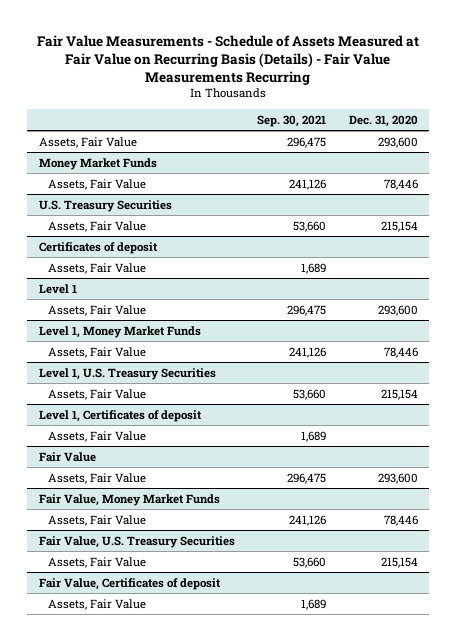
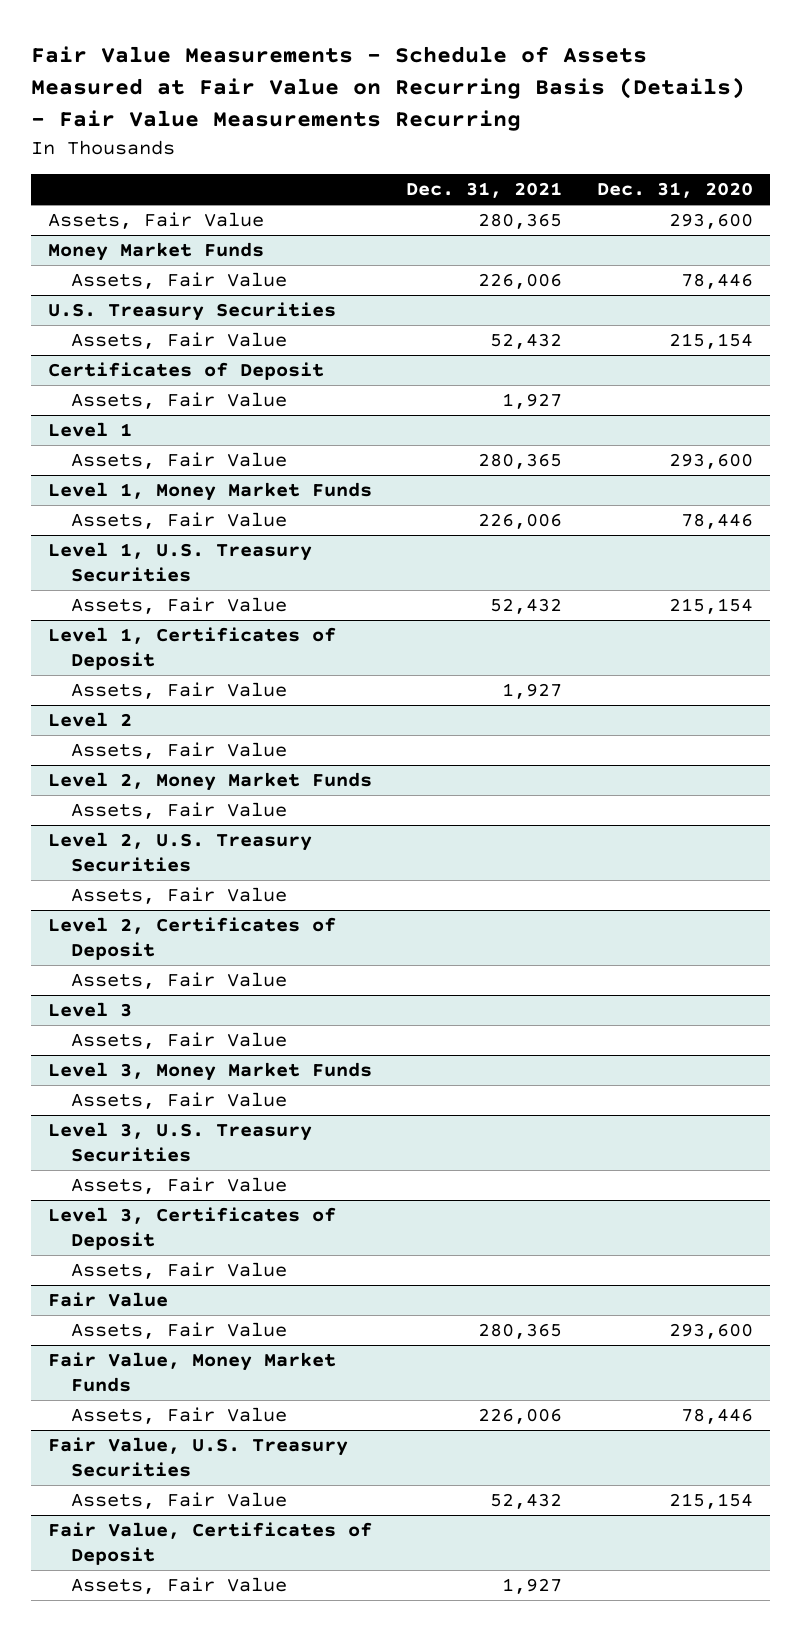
- | Sep. 30, 2021 | Dec. 31, 2020
+ | Dec. 31, 2021 | Dec. 31, 2020
- Certificates of deposit
+ Certificates of Deposit
- Level 1, Certificates of deposit
+ Level 1, Certificates of Deposit
+ Level 2
+ Assets, Fair Value
+ Level 2, Money Market Funds
+ Assets, Fair Value
+ Level 2, U.S. Treasury Securities
+ Assets, Fair Value
+ Level 2, Certificates of Deposit
+ Assets, Fair Value
+ Level 3
+ Assets, Fair Value
+ Level 3, Money Market Funds
+ Assets, Fair Value
+ Level 3, U.S. Treasury Securities
+ Assets, Fair Value
+ Level 3, Certificates of Deposit
+ Assets, Fair Value
- Fair Value, Certificates of deposit
+ Fair Value, Certificates of Deposit

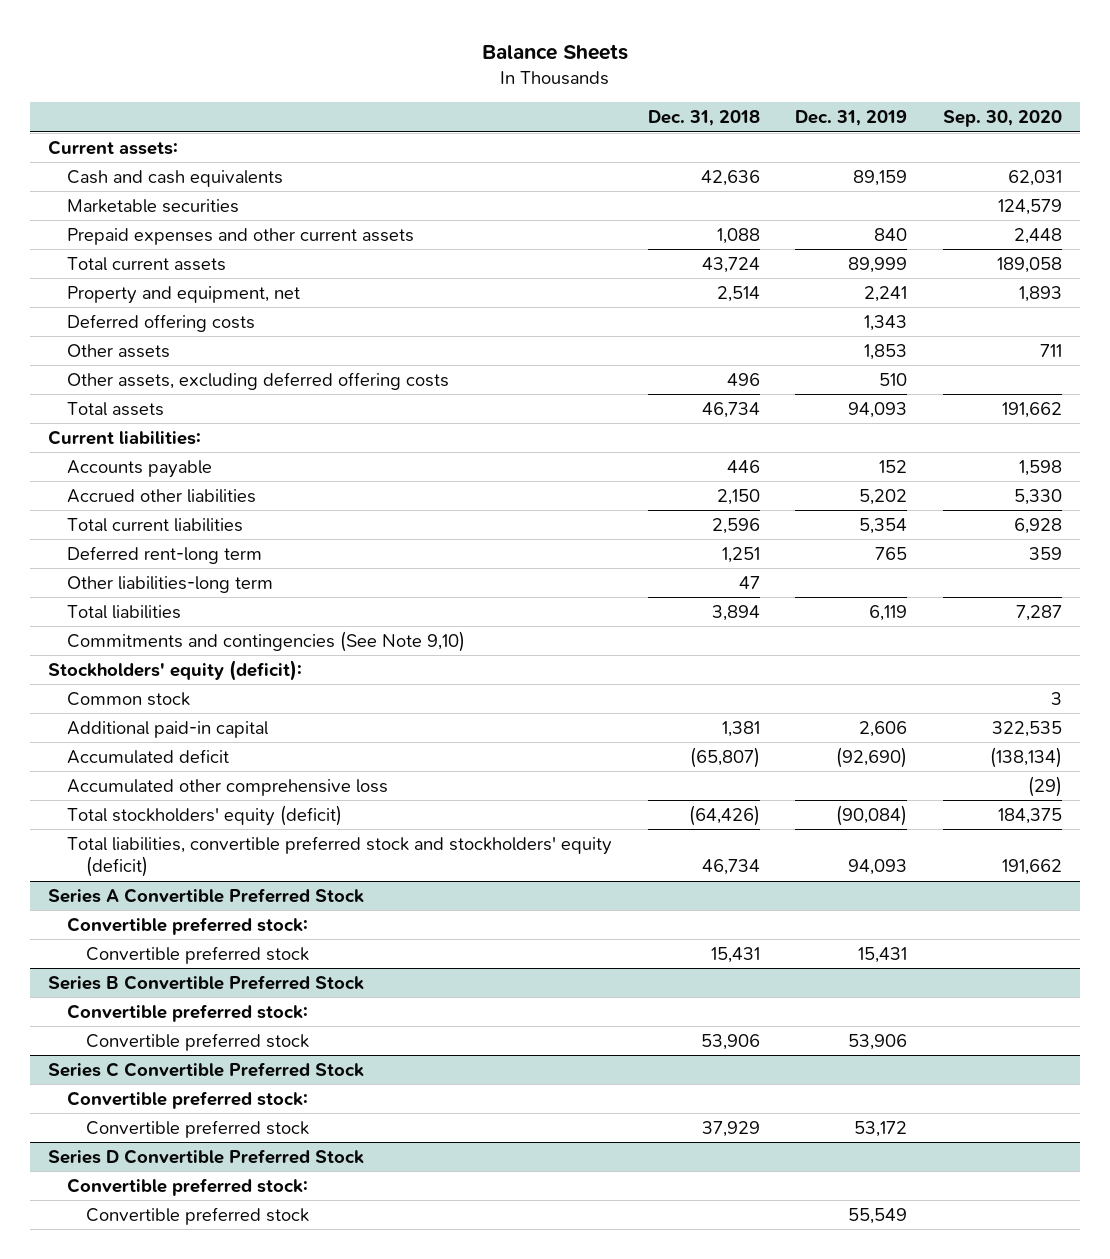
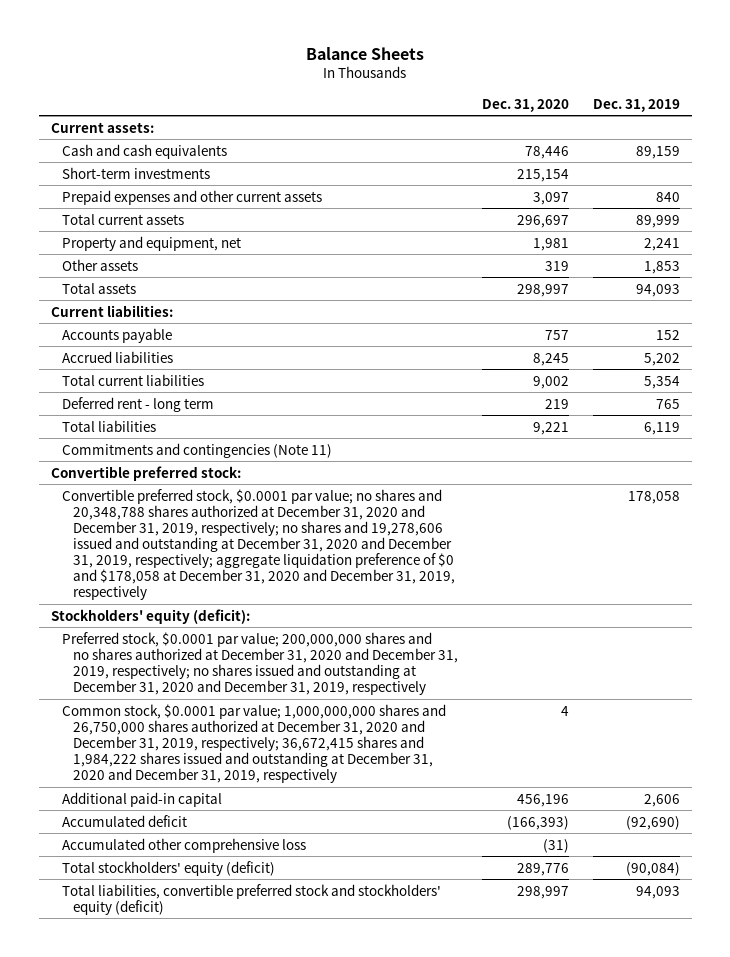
- | Dec. 31, 2018 | Dec. 31, 2019 | Sep. 30, 2020
+ | Dec. 31, 2020 | Dec. 31, 2019
- Marketable securities | | | 124,579
+ Short-term investments | 215,154 |
- Deferred offering costs | | 1,343 |
- Other assets, excluding deferred offering costs | 496 | 510 |
- Accrued other liabilities | 2,150 | 5,202 | 5,330
+ Accrued liabilities | 8,245 | 5,202
- Deferred rent-long term | 1,251 | 765 | 359
- Other liabilities-long term | 47 | |
+ Deferred rent - long term | 219 | 765
- Commitments and contingencies (See Note 9,10)
+ Commitments and contingencies (Note 11)
+ Convertible preferred stock:
+ Convertible preferred stock, $0.0001 par value; no shares and 20,348,788 shares authorized at December 31, 2020 and December 31, 2019, respectively; no shares and 19,278,606 issued and outstanding at December 31, 2020 and December 31, 2019, respectively; aggregate liquidation preference of $0 and $178,058 at December 31, 2020 and December 31, 2019, respectively | | 178,058
- Common stock | | | 3
+ Preferred stock, $0.0001 par value; 200,000,000 shares and no shares authorized at December 31, 2020 and December 31, 2019, respectively; no shares issued and outstanding at December 31, 2020 and December 31, 2019, respectively
+ Common stock, $0.0001 par value; 1,000,000,000 shares and 26,750,000 shares authorized at December 31, 2020 and December 31, 2019, respectively; 36,672,415 shares and 1,984,222 shares issued and outstanding at December 31, 2020 and December 31, 2019, respectively | 4 |
- Series A Convertible Preferred Stock
- Convertible preferred stock:
- Convertible preferred stock | 15,431 | 15,431 |
- Series B Convertible Preferred Stock
- Convertible preferred stock:
- Convertible preferred stock | 53,906 | 53,906 |
- Series C Convertible Preferred Stock
- Convertible preferred stock:
- Convertible preferred stock | 37,929 | 53,172 |
- Series D Convertible Preferred Stock
- Convertible preferred stock:
- Convertible preferred stock | | 55,549 |

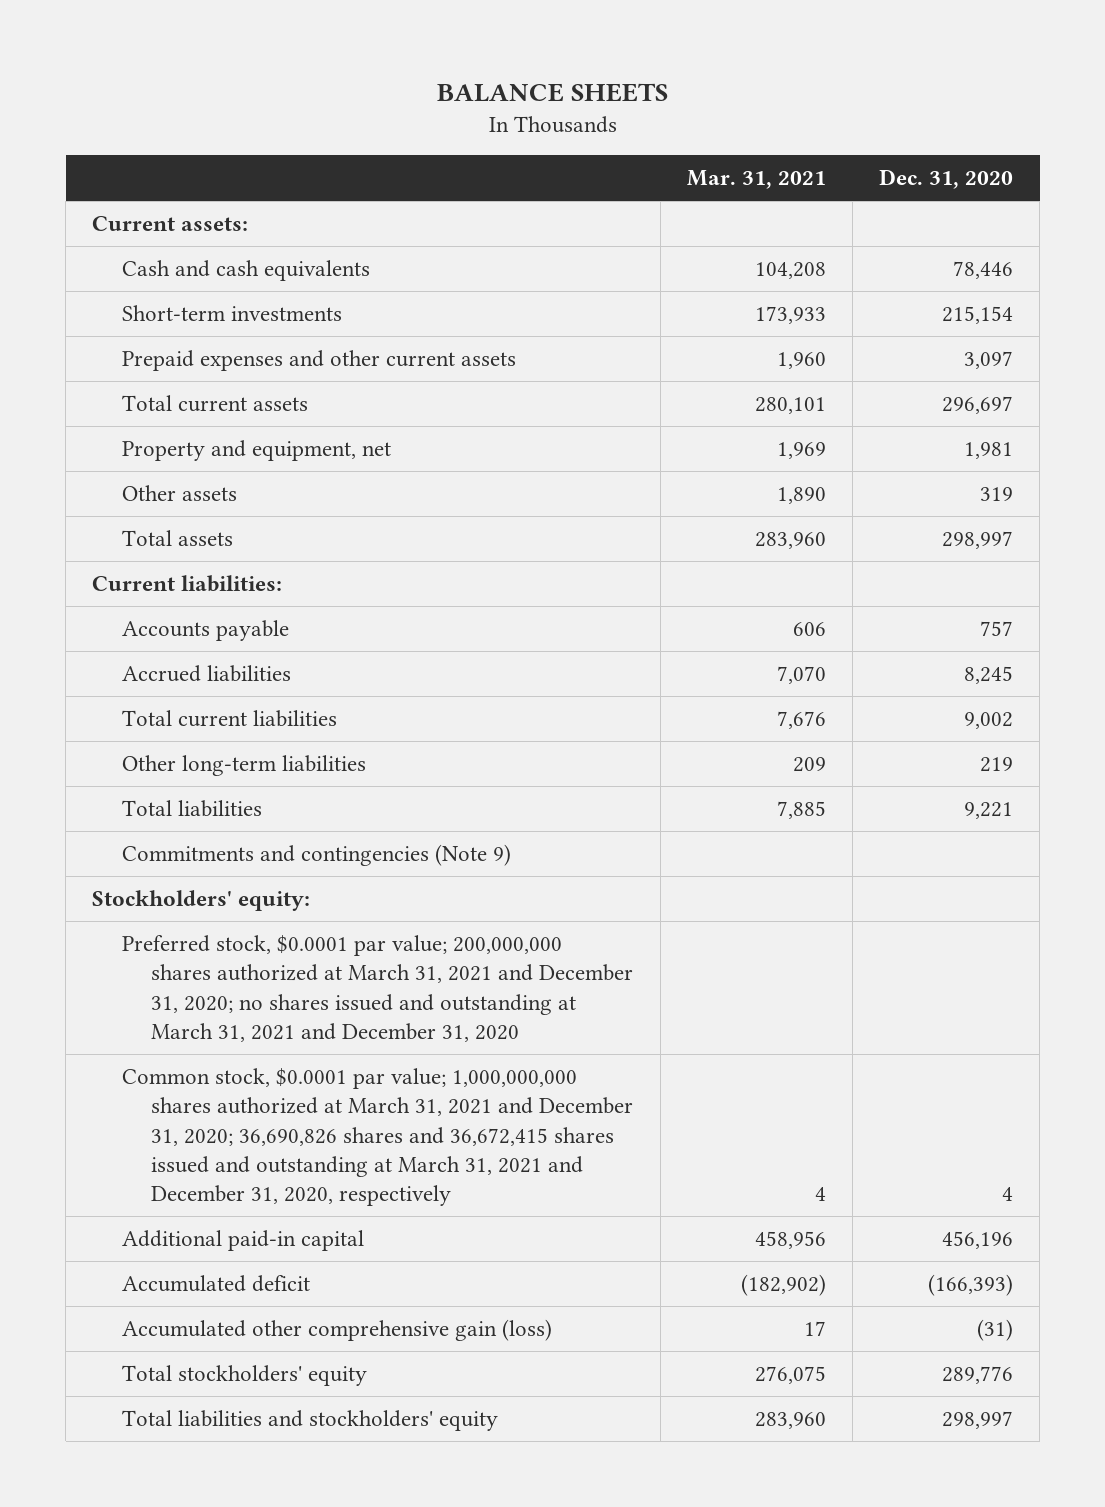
- Balance Sheets
+ BALANCE SHEETS
- | Dec. 31, 2020 | Dec. 31, 2019
+ | Mar. 31, 2021 | Dec. 31, 2020
- Deferred rent - long term | 219 | 765
+ Other long-term liabilities | 209 | 219
- Commitments and contingencies (Note 11)
- Convertible preferred stock:
- Convertible preferred stock, $0.0001 par value; no shares and 20,348,788 shares authorized at December 31, 2020 and December 31, 2019, respectively; no shares and 19,278,606 issued and outstanding at December 31, 2020 and December 31, 2019, respectively; aggregate liquidation preference of $0 and $178,058 at December 31, 2020 and December 31, 2019, respectively | | 178,058
- Stockholders' equity (deficit):
- Preferred stock, $0.0001 par value; 200,000,000 shares and no shares authorized at December 31, 2020 and December 31, 2019, respectively; no shares issued and outstanding at December 31, 2020 and December 31, 2019, respectively
- Common stock, $0.0001 par value; 1,000,000,000 shares and 26,750,000 shares authorized at December 31, 2020 and December 31, 2019, respectively; 36,672,415 shares and 1,984,222 shares issued and outstanding at December 31, 2020 and December 31, 2019, respectively | 4 |
+ Commitments and contingencies (Note 9)
+ Stockholders' equity:
+ Preferred stock, $0.0001 par value; 200,000,000 shares authorized at March 31, 2021 and December 31, 2020; no shares issued and outstanding at March 31, 2021 and December 31, 2020
+ Common stock, $0.0001 par value; 1,000,000,000 shares authorized at March 31, 2021 and December 31, 2020; 36,690,826 shares and 36,672,415 shares issued and outstanding at March 31, 2021 and December 31, 2020, respectively | 4 | 4
- Accumulated other comprehensive loss | (31) |
- Total stockholders' equity (deficit) | 289,776 | (90,084)
- Total liabilities, convertible preferred stock and stockholders' equity (deficit) | 298,997 | 94,093
+ Accumulated other comprehensive gain (loss) | 17 | (31)
+ Total stockholders' equity | 276,075 | 289,776
+ Total liabilities and stockholders' equity | 283,960 | 298,997

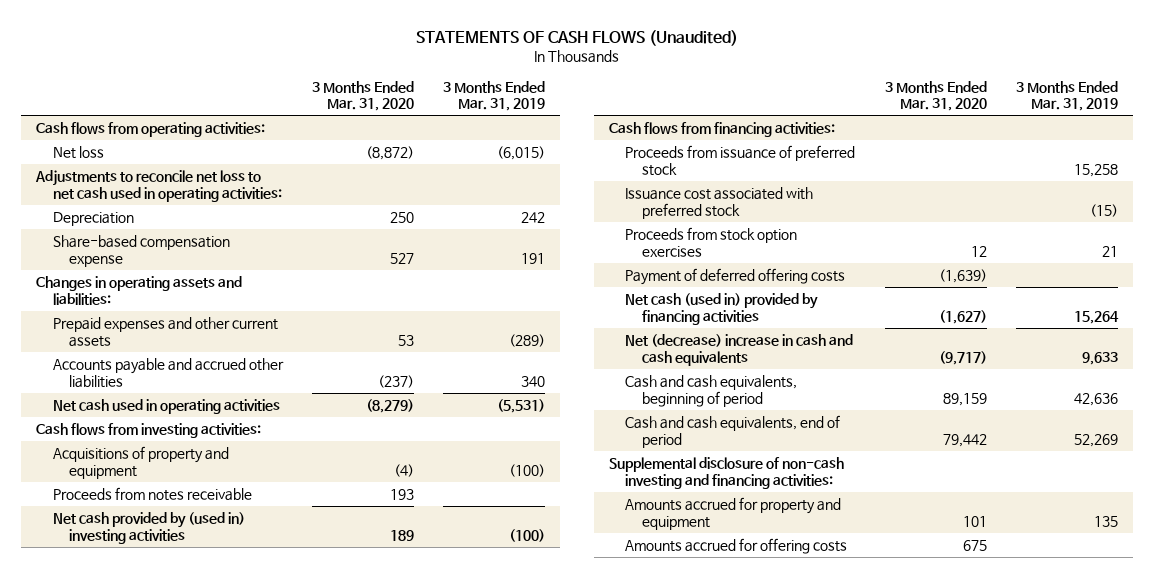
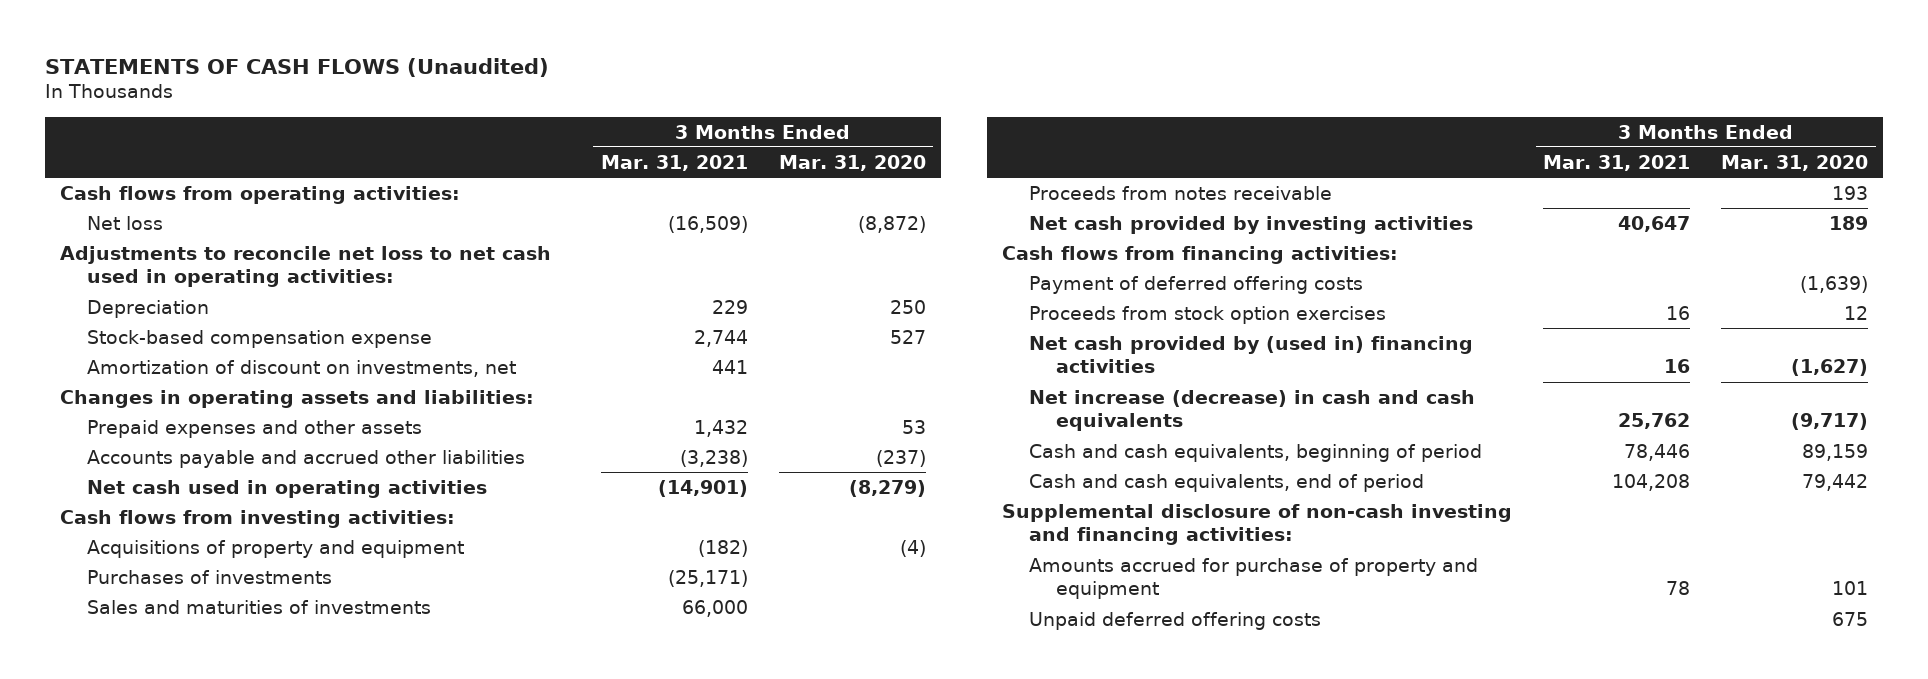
- | 3 Months Ended Mar. 31, 2020 | 3 Months Ended Mar. 31, 2019
+ | 3 Months Ended Mar. 31, 2021 | 3 Months Ended Mar. 31, 2020
- Share-based compensation expense | 527 | 191
+ Stock-based compensation expense | 2,744 | 527
+ Amortization of discount on investments, net | 441 |
- Prepaid expenses and other current assets | 53 | (289)
+ Prepaid expenses and other assets | 1,432 | 53
+ Purchases of investments | (25,171) |
+ Sales and maturities of investments | 66,000 |
- Net cash provided by (used in) investing activities | 189 | (100)
+ Net cash provided by investing activities | 40,647 | 189
- Proceeds from issuance of preferred stock | | 15,258
- Issuance cost associated with preferred stock | | (15)
- Net cash (used in) provided by financing activities | (1,627) | 15,264
- Net (decrease) increase in cash and cash equivalents | (9,717) | 9,633
moved down: Proceeds from stock option exercises | 16 | 12
+ Net cash provided by (used in) financing activities | 16 | (1,627)
+ Net increase (decrease) in cash and cash equivalents | 25,762 | (9,717)
- Amounts accrued for property and equipment | 101 | 135
- Amounts accrued for offering costs | 675 |
+ Amounts accrued for purchase of property and equipment | 78 | 101
+ Unpaid deferred offering costs | | 675

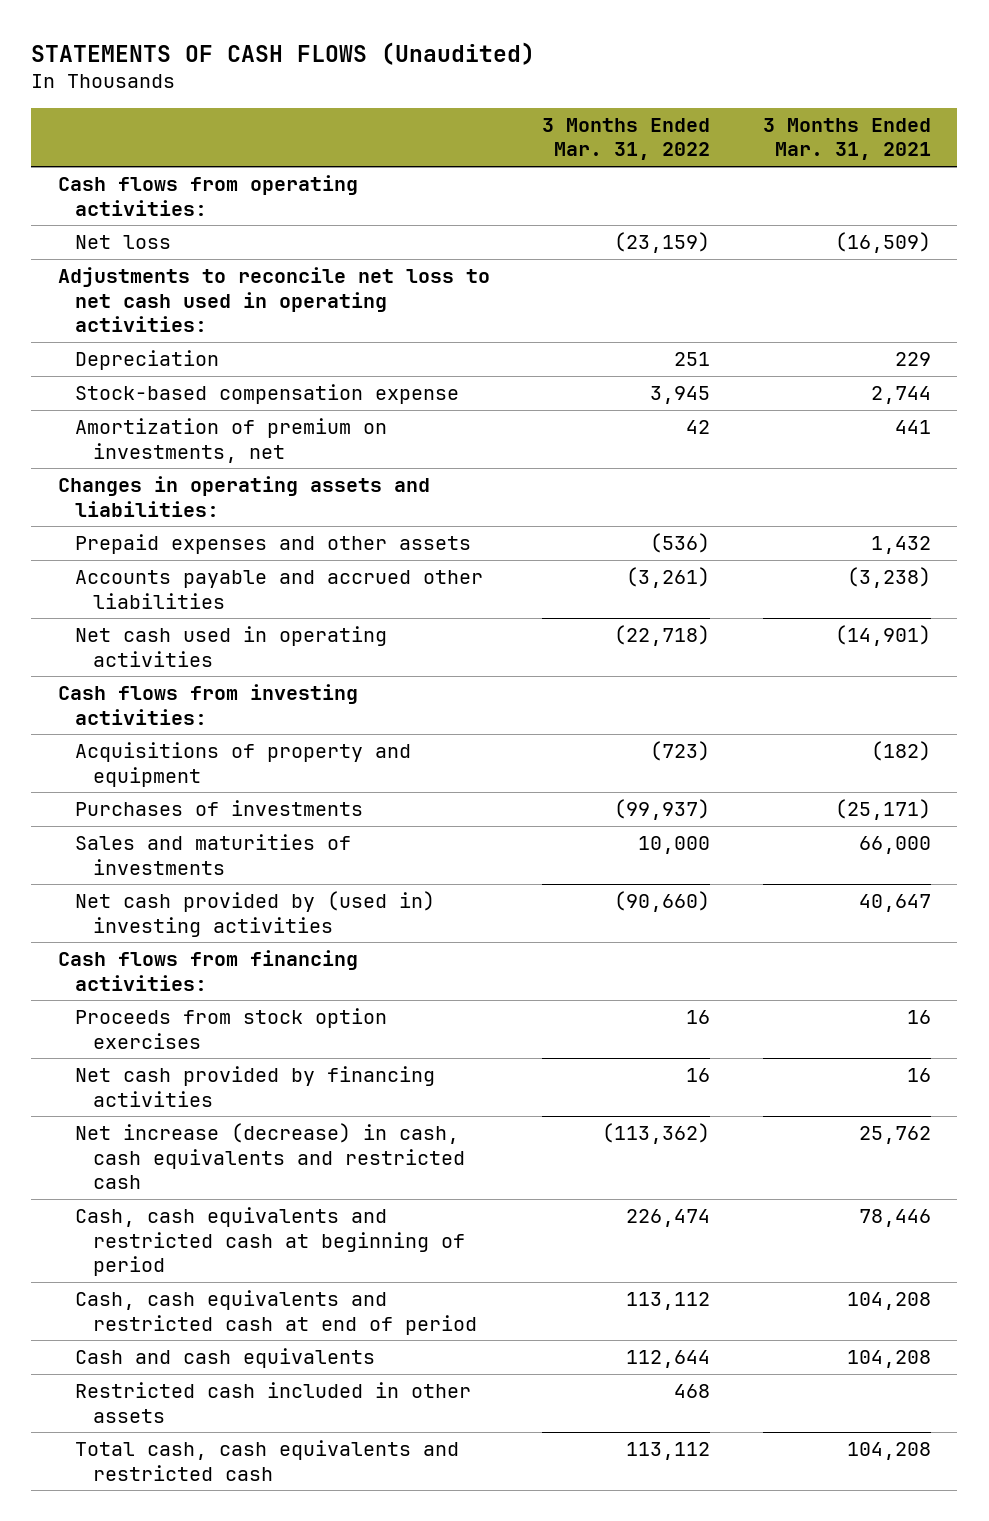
- | 3 Months Ended Mar. 31, 2021 | 3 Months Ended Mar. 31, 2020
+ | 3 Months Ended Mar. 31, 2022 | 3 Months Ended Mar. 31, 2021
- Amortization of discount on investments, net | 441 |
+ Amortization of premium on investments, net | 42 | 441
- Proceeds from notes receivable | | 193
- Net cash provided by investing activities | 40,647 | 189
+ Net cash provided by (used in) investing activities | (90,660) | 40,647
- Payment of deferred offering costs | | (1,639)
- Net cash provided by (used in) financing activities | 16 | (1,627)
- Net increase (decrease) in cash and cash equivalents | 25,762 | (9,717)
- Cash and cash equivalents, beginning of period | 78,446 | 89,159
- Cash and cash equivalents, end of period | 104,208 | 79,442
- Supplemental disclosure of non-cash investing and financing activities:
- Amounts accrued for purchase of property and equipment | 78 | 101
- Unpaid deferred offering costs | | 675
+ Net cash provided by financing activities | 16 | 16
+ Net increase (decrease) in cash, cash equivalents and restricted cash | (113,362) | 25,762
+ Cash, cash equivalents and restricted cash at beginning of period | 226,474 | 78,446
+ Cash, cash equivalents and restricted cash at end of period | 113,112 | 104,208
+ Cash and cash equivalents | 112,644 | 104,208
+ Restricted cash included in other assets | 468 |
+ Total cash, cash equivalents and restricted cash | 113,112 | 104,208

